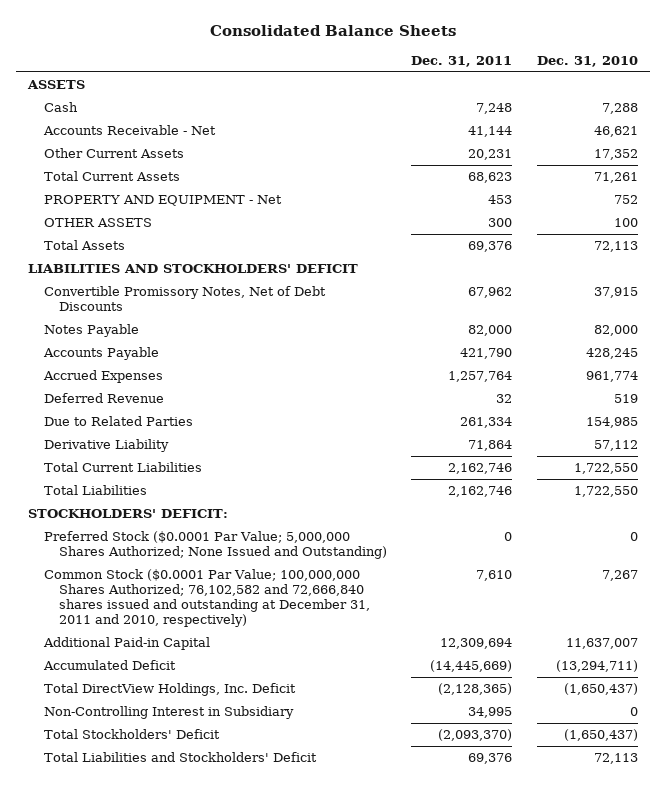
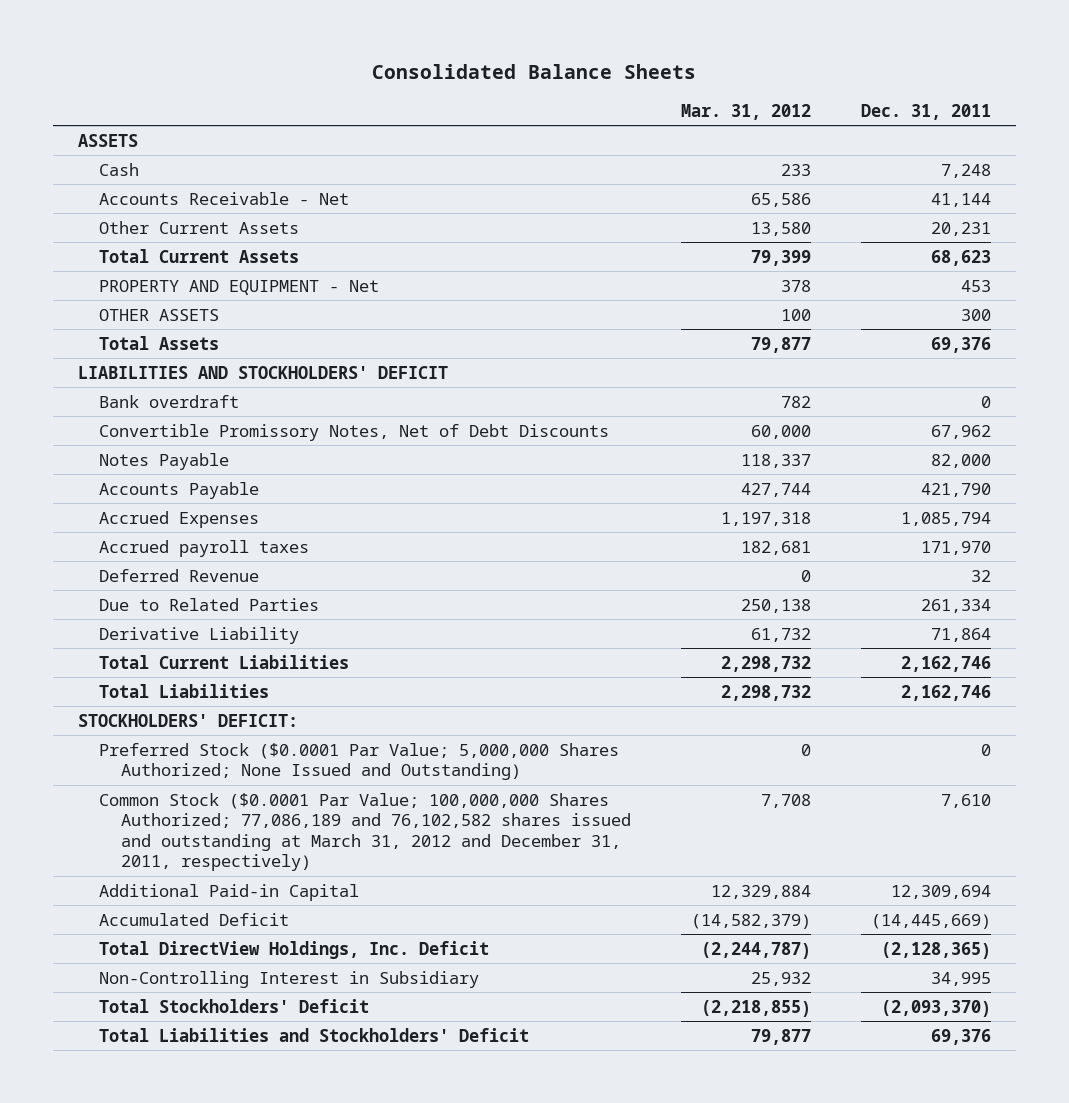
- | Dec. 31, 2011 | Dec. 31, 2010
+ | Mar. 31, 2012 | Dec. 31, 2011
+ Bank overdraft | 782 | 0
- Accrued Expenses | 1,257,764 | 961,774
+ Accrued Expenses | 1,197,318 | 1,085,794
+ Accrued payroll taxes | 182,681 | 171,970
- Common Stock ($0.0001 Par Value; 100,000,000 Shares Authorized; 76,102,582 and 72,666,840 shares issued and outstanding at December 31, 2011 and 2010, respectively) | 7,610 | 7,267
+ Common Stock ($0.0001 Par Value; 100,000,000 Shares Authorized; 77,086,189 and 76,102,582 shares issued and outstanding at March 31, 2012 and December 31, 2011, respectively) | 7,708 | 7,610

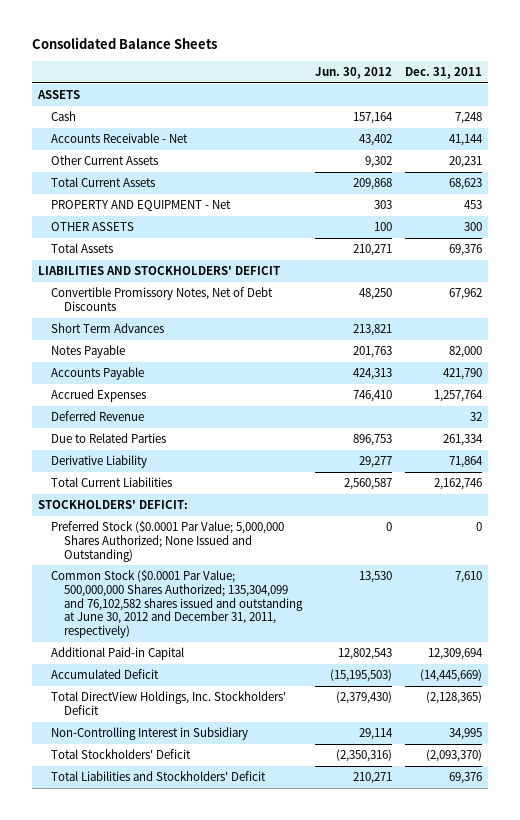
- | Mar. 31, 2012 | Dec. 31, 2011
+ | Jun. 30, 2012 | Dec. 31, 2011
- Bank overdraft | 782 | 0
+ Short Term Advances | 213,821 |
- Accrued Expenses | 1,197,318 | 1,085,794
- Accrued payroll taxes | 182,681 | 171,970
+ Accrued Expenses | 746,410 | 1,257,764
- Total Liabilities | 2,298,732 | 2,162,746
- Common Stock ($0.0001 Par Value; 100,000,000 Shares Authorized; 77,086,189 and 76,102,582 shares issued and outstanding at March 31, 2012 and December 31, 2011, respectively) | 7,708 | 7,610
+ Common Stock ($0.0001 Par Value; 500,000,000 Shares Authorized; 135,304,099 and 76,102,582 shares issued and outstanding at June 30, 2012 and December 31, 2011, respectively) | 13,530 | 7,610
- Total DirectView Holdings, Inc. Deficit | (2,244,787) | (2,128,365)
+ Total DirectView Holdings, Inc. Stockholders' Deficit | (2,379,430) | (2,128,365)

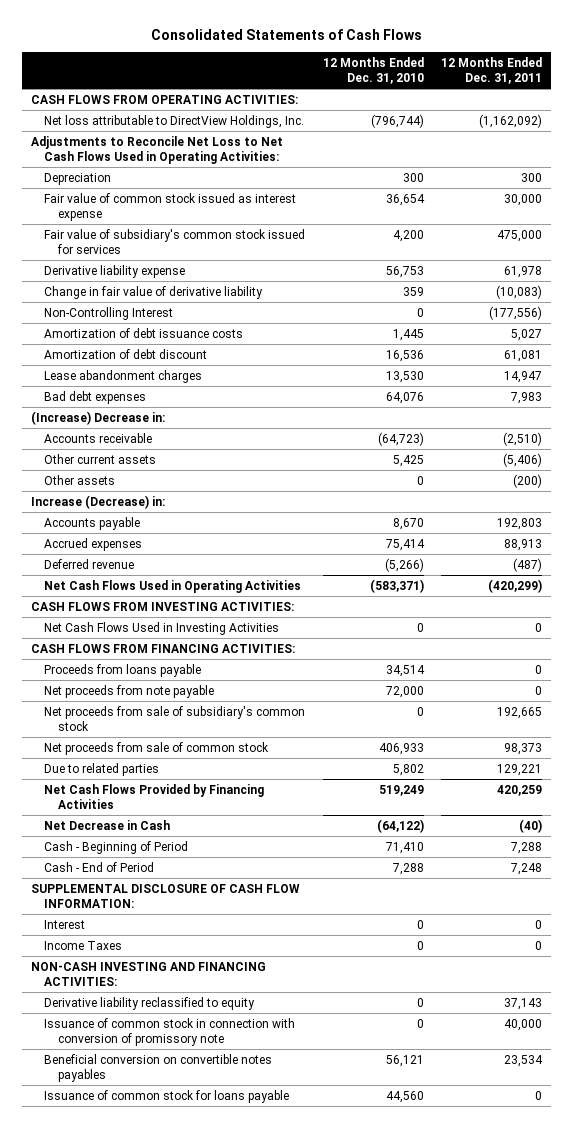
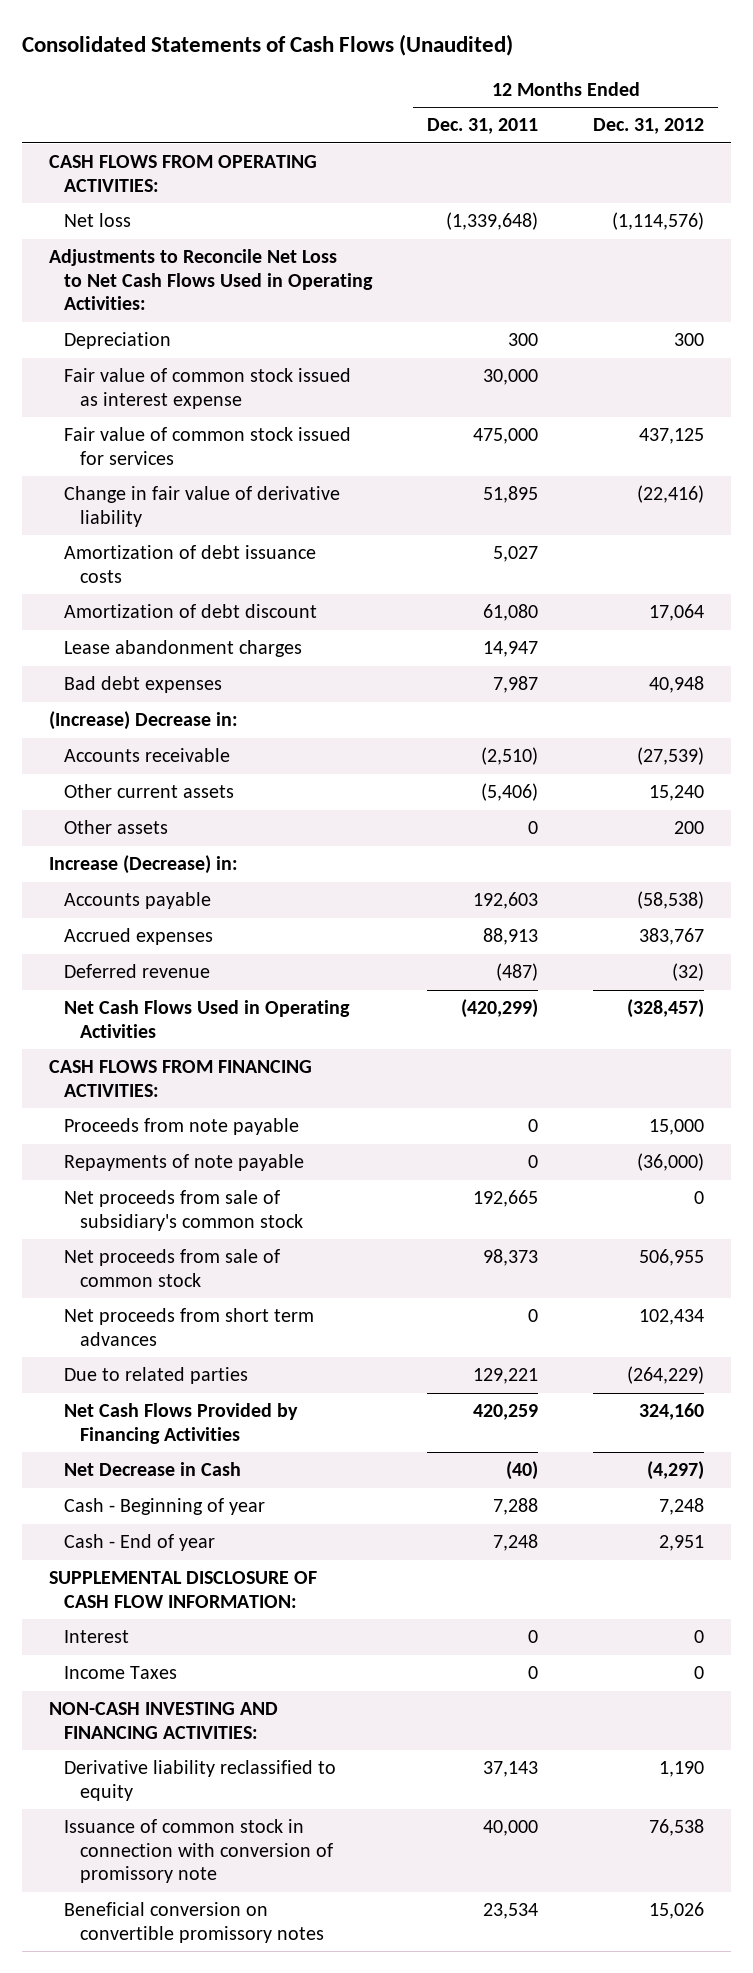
- Consolidated Statements of Cash Flows
+ Consolidated Statements of Cash Flows (Unaudited)
- | 12 Months Ended Dec. 31, 2010 | 12 Months Ended Dec. 31, 2011
+ | 12 Months Ended Dec. 31, 2011 | 12 Months Ended Dec. 31, 2012
- Net loss attributable to DirectView Holdings, Inc. | (796,744) | (1,162,092)
+ Net loss | (1,339,648) | (1,114,576)
- Fair value of subsidiary's common stock issued for services | 4,200 | 475,000
- Derivative liability expense | 56,753 | 61,978
- Change in fair value of derivative liability | 359 | (10,083)
- Non-Controlling Interest | 0 | (177,556)
+ Fair value of common stock issued for services | 475,000 | 437,125
+ Change in fair value of derivative liability | 51,895 | (22,416)
- Amortization of debt discount | 16,536 | 61,081
+ Amortization of debt discount | 61,080 | 17,064
- Bad debt expenses | 64,076 | 7,983
+ Bad debt expenses | 7,987 | 40,948
- Other assets | 0 | (200)
+ Other assets | 0 | 200
- Accounts payable | 8,670 | 192,803
+ Accounts payable | 192,603 | (58,538)
- CASH FLOWS FROM INVESTING ACTIVITIES:
- Net Cash Flows Used in Investing Activities | 0 | 0
- Proceeds from loans payable | 34,514 | 0
- Net proceeds from note payable | 72,000 | 0
+ Proceeds from note payable | 0 | 15,000
+ Repayments of note payable | 0 | (36,000)
+ Net proceeds from short term advances | 0 | 102,434
- Cash - Beginning of Period | 71,410 | 7,288
- Cash - End of Period | 7,288 | 7,248
+ Cash - Beginning of year | 7,288 | 7,248
+ Cash - End of year | 7,248 | 2,951
- Beneficial conversion on convertible notes payables | 56,121 | 23,534
- Issuance of common stock for loans payable | 44,560 | 0
+ Beneficial conversion on convertible promissory notes | 23,534 | 15,026

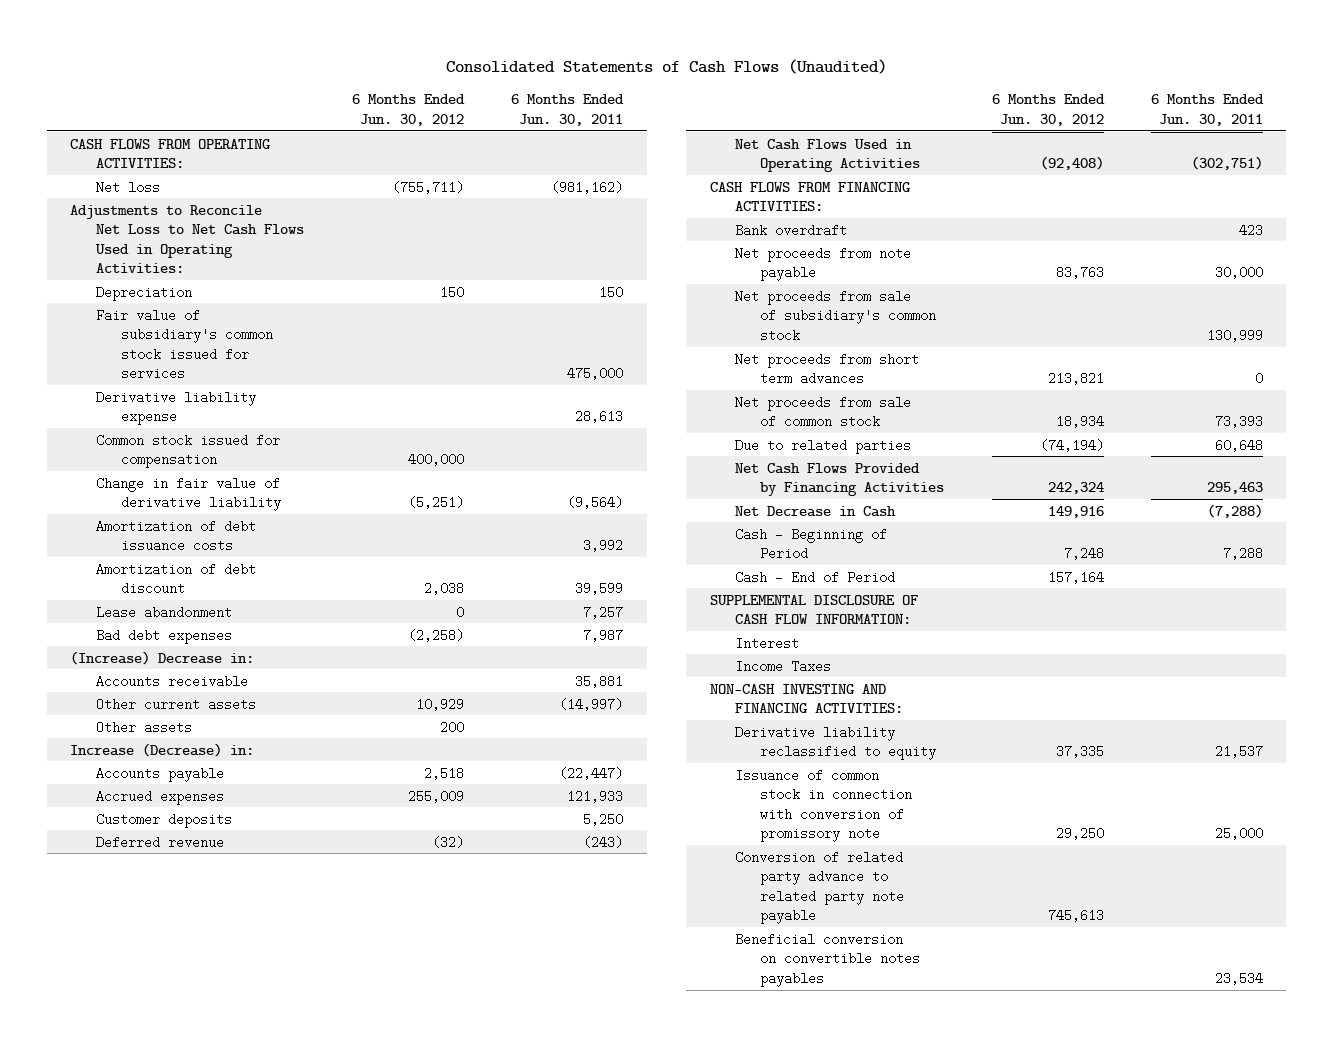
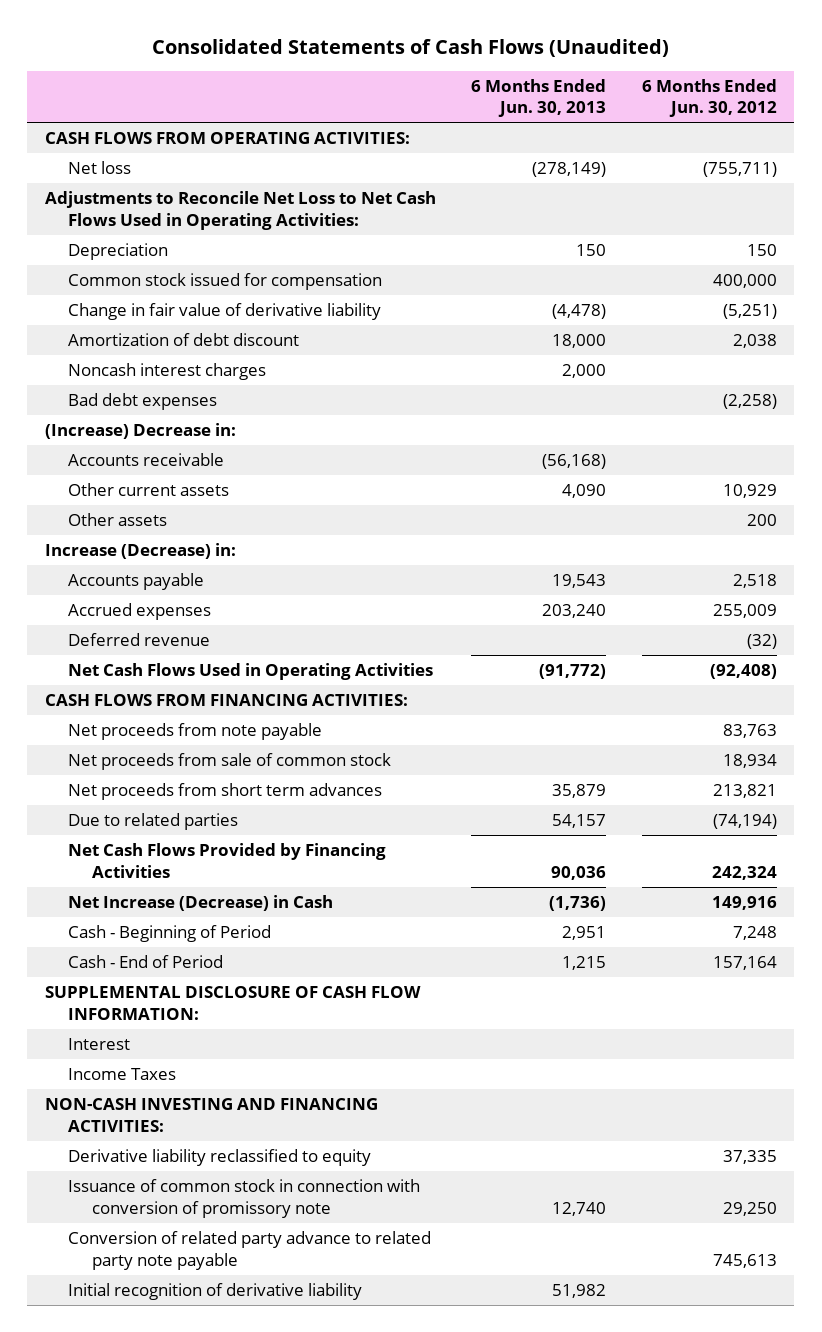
- | 6 Months Ended Jun. 30, 2012 | 6 Months Ended Jun. 30, 2011
+ | 6 Months Ended Jun. 30, 2013 | 6 Months Ended Jun. 30, 2012
- Fair value of subsidiary's common stock issued for services | | 475,000
- Derivative liability expense | | 28,613
- Amortization of debt issuance costs | | 3,992
- Lease abandonment | 0 | 7,257
+ Noncash interest charges | 2,000 |
- Customer deposits | | 5,250
- Bank overdraft | | 423
- Net proceeds from sale of subsidiary's common stock | | 130,999
moved down: Net proceeds from short term advances | 35,879 | 213,821
- Net Decrease in Cash | 149,916 | (7,288)
+ Net Increase (Decrease) in Cash | (1,736) | 149,916
- Beneficial conversion on convertible notes payables | | 23,534
+ Initial recognition of derivative liability | 51,982 |

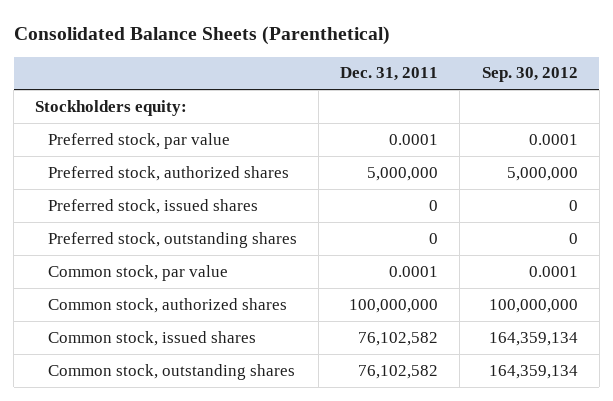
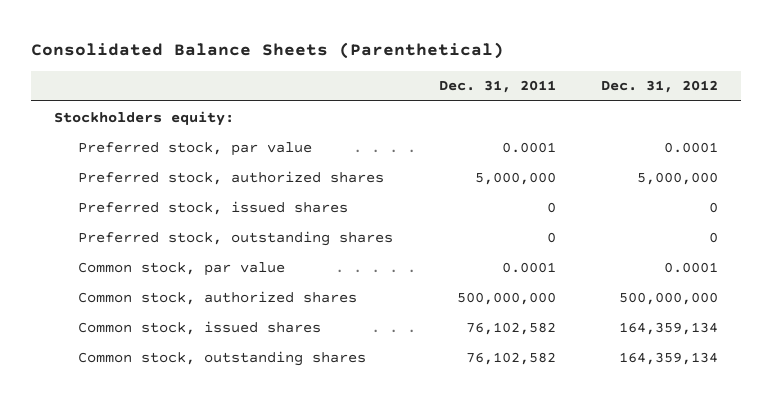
- | Dec. 31, 2011 | Sep. 30, 2012
+ | Dec. 31, 2011 | Dec. 31, 2012
- Common stock, authorized shares | 100,000,000 | 100,000,000
+ Common stock, authorized shares | 500,000,000 | 500,000,000

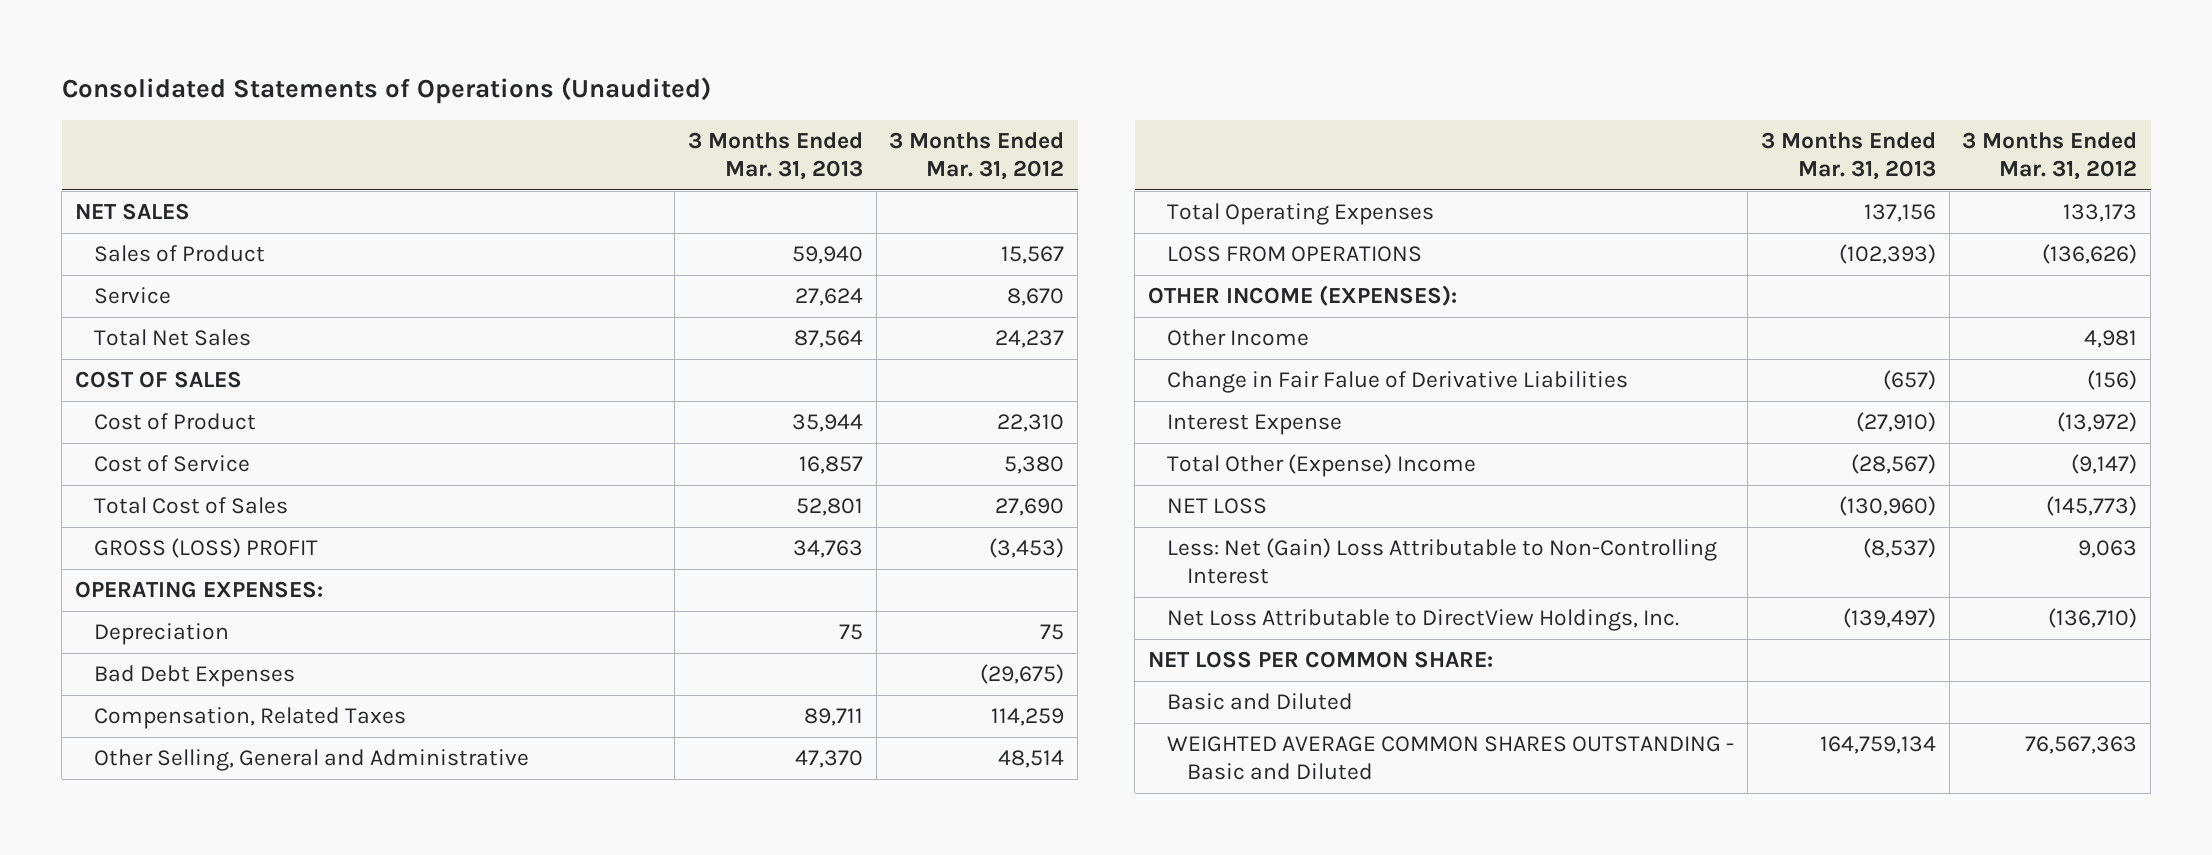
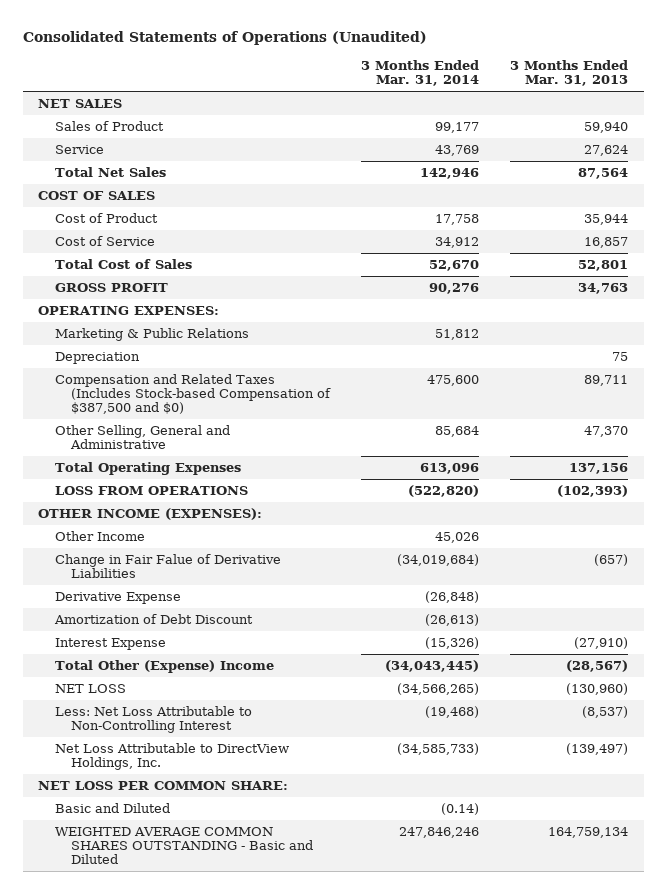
- | 3 Months Ended Mar. 31, 2013 | 3 Months Ended Mar. 31, 2012
+ | 3 Months Ended Mar. 31, 2014 | 3 Months Ended Mar. 31, 2013
- GROSS (LOSS) PROFIT | 34,763 | (3,453)
+ GROSS PROFIT | 90,276 | 34,763
+ Marketing & Public Relations | 51,812 |
- Bad Debt Expenses | | (29,675)
- Compensation, Related Taxes | 89,711 | 114,259
+ Compensation and Related Taxes (Includes Stock-based Compensation of $387,500 and $0) | 475,600 | 89,711
+ Derivative Expense | (26,848) |
+ Amortization of Debt Discount | (26,613) |
- Less: Net (Gain) Loss Attributable to Non-Controlling Interest | (8,537) | 9,063
+ Less: Net Loss Attributable to Non-Controlling Interest | (19,468) | (8,537)

